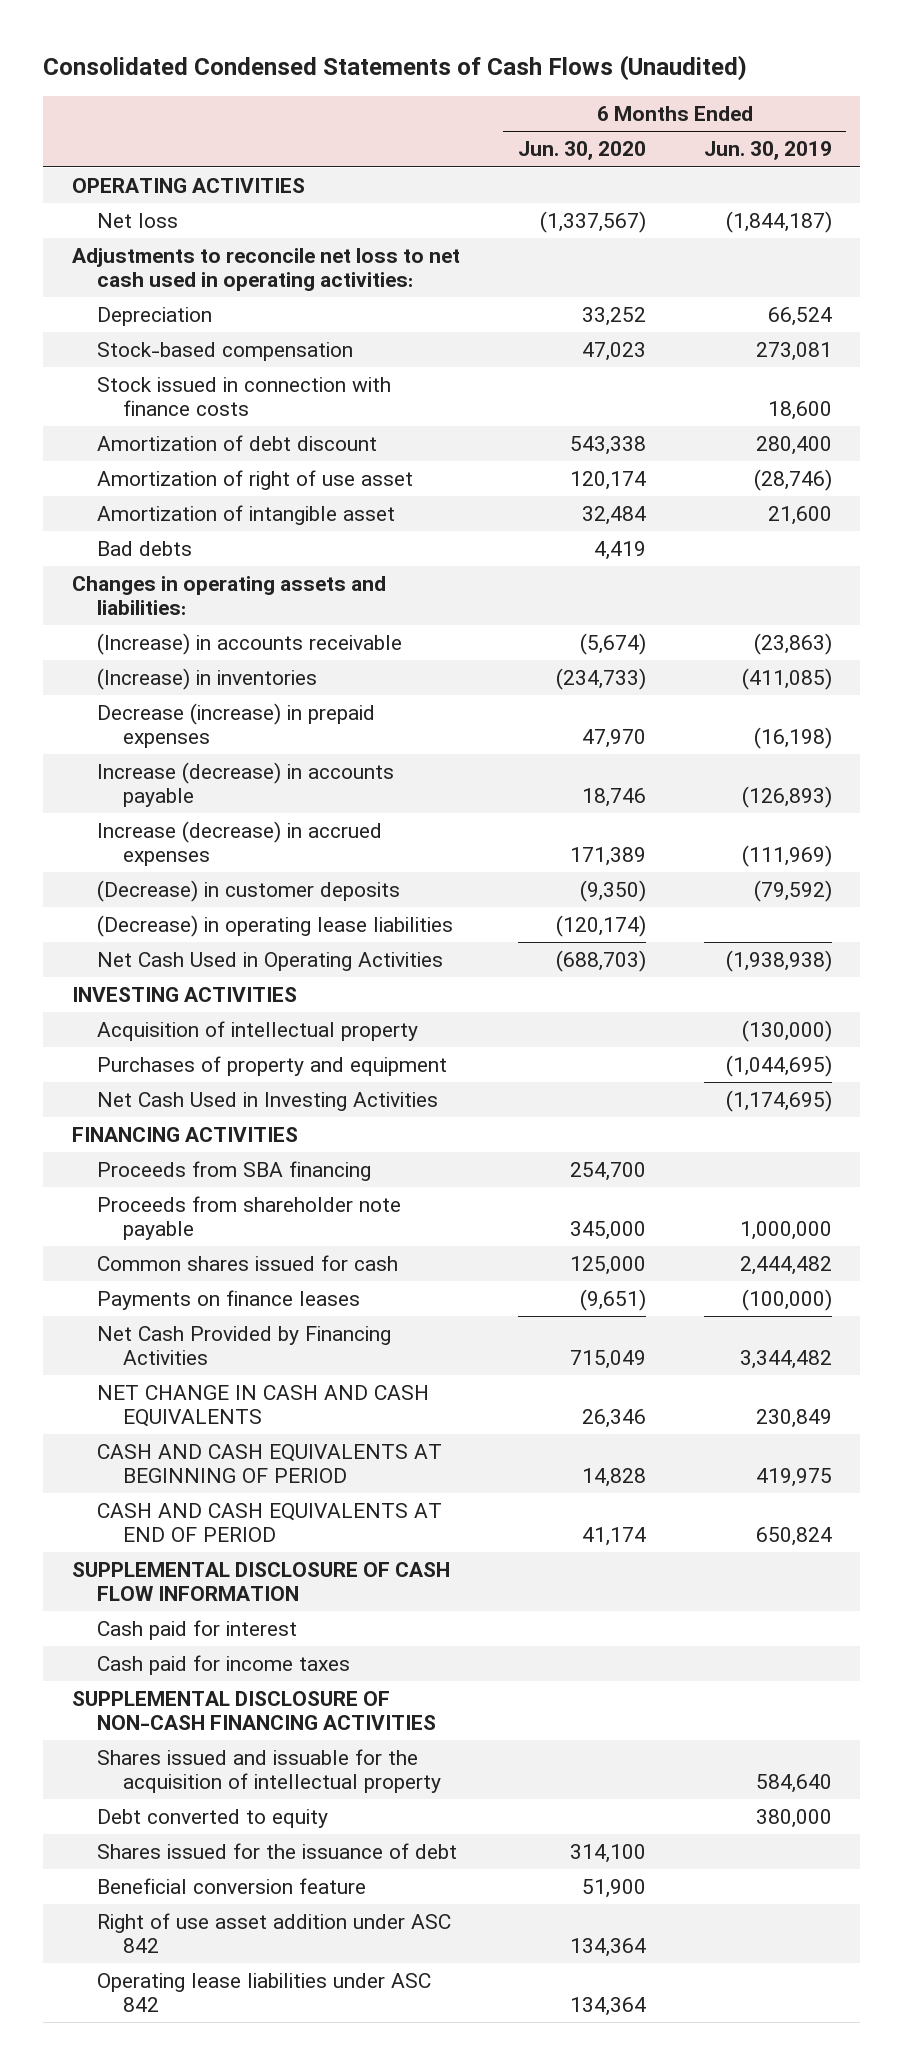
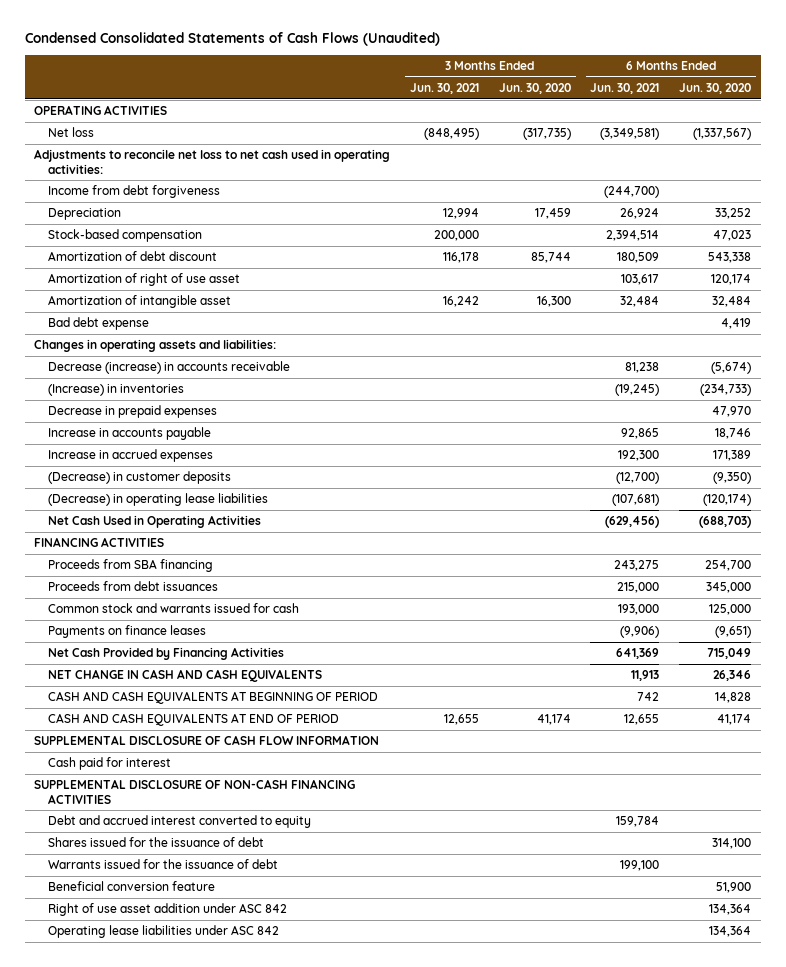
- Consolidated Condensed Statements of Cash Flows (Unaudited)
+ Condensed Consolidated Statements of Cash Flows (Unaudited)
- | 6 Months Ended Jun. 30, 2020 | 6 Months Ended Jun. 30, 2019
+ | 3 Months Ended Jun. 30, 2021 | 3 Months Ended Jun. 30, 2020 | 6 Months Ended Jun. 30, 2021 | 6 Months Ended Jun. 30, 2020
+ Income from debt forgiveness | | | (244,700) |
- Stock issued in connection with finance costs | | 18,600
- Bad debts | 4,419 |
+ Bad debt expense | | | | 4,419
- (Increase) in accounts receivable | (5,674) | (23,863)
+ Decrease (increase) in accounts receivable | | | 81,238 | (5,674)
- Decrease (increase) in prepaid expenses | 47,970 | (16,198)
- Increase (decrease) in accounts payable | 18,746 | (126,893)
- Increase (decrease) in accrued expenses | 171,389 | (111,969)
+ Decrease in prepaid expenses | | | | 47,970
+ Increase in accounts payable | | | 92,865 | 18,746
+ Increase in accrued expenses | | | 192,300 | 171,389
- INVESTING ACTIVITIES
- Acquisition of intellectual property | | (130,000)
- Purchases of property and equipment | | (1,044,695)
- Net Cash Used in Investing Activities | | (1,174,695)
- Proceeds from shareholder note payable | 345,000 | 1,000,000
- Common shares issued for cash | 125,000 | 2,444,482
+ Proceeds from debt issuances | | | 215,000 | 345,000
+ Common stock and warrants issued for cash | | | 193,000 | 125,000
- Cash paid for income taxes
- Shares issued and issuable for the acquisition of intellectual property | | 584,640
- Debt converted to equity | | 380,000
+ Debt and accrued interest converted to equity | | | 159,784 |
+ Warrants issued for the issuance of debt | | | 199,100 |

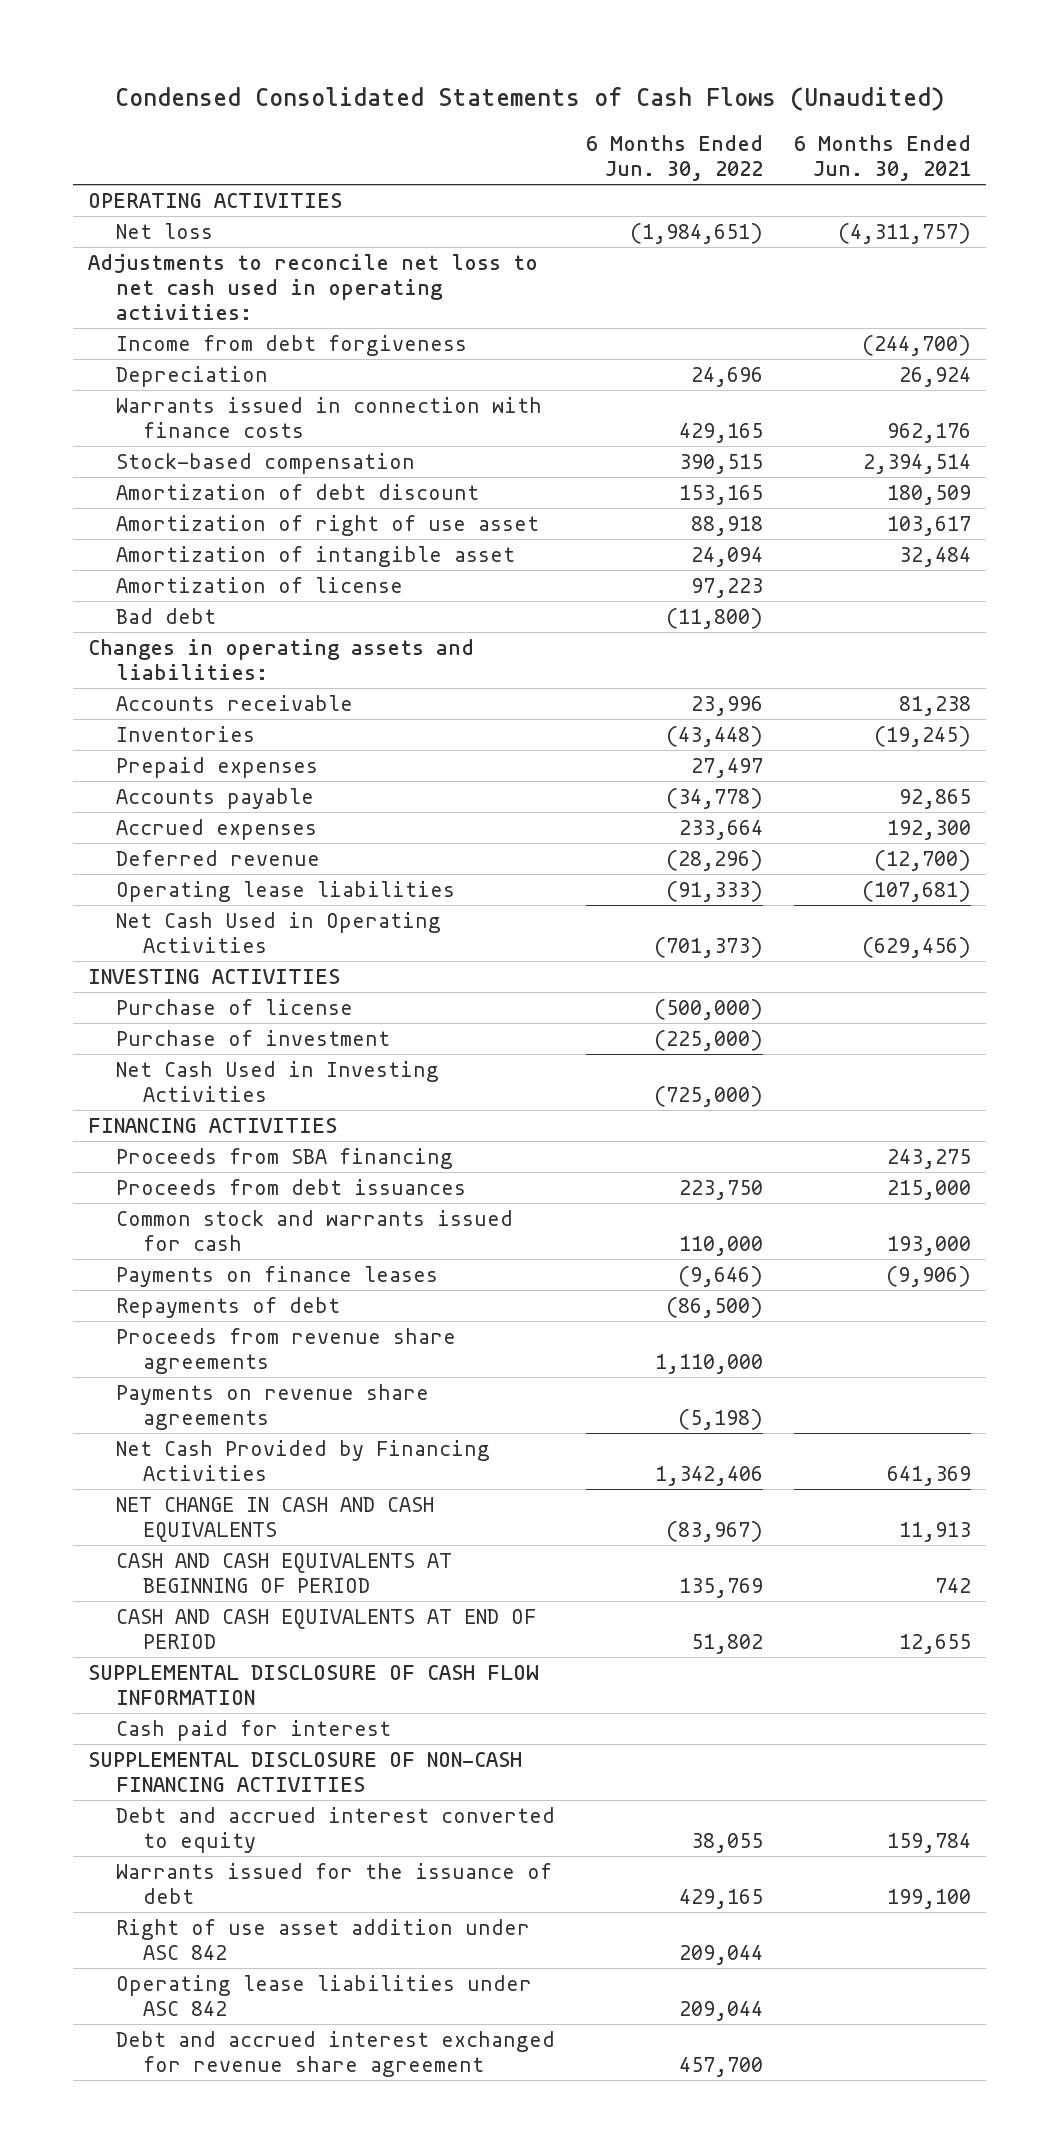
- | 3 Months Ended Jun. 30, 2021 | 3 Months Ended Jun. 30, 2020 | 6 Months Ended Jun. 30, 2021 | 6 Months Ended Jun. 30, 2020
+ | 6 Months Ended Jun. 30, 2022 | 6 Months Ended Jun. 30, 2021
- Net loss | (848,495) | (317,735) | (3,349,581) | (1,337,567)
+ Net loss | (1,984,651) | (4,311,757)
+ Warrants issued in connection with finance costs | 429,165 | 962,176
- Bad debt expense | | | | 4,419
+ Amortization of license | 97,223 |
+ Bad debt | (11,800) |
- Decrease (increase) in accounts receivable | | | 81,238 | (5,674)
- (Increase) in inventories | | | (19,245) | (234,733)
- Decrease in prepaid expenses | | | | 47,970
- Increase in accounts payable | | | 92,865 | 18,746
- Increase in accrued expenses | | | 192,300 | 171,389
- (Decrease) in customer deposits | | | (12,700) | (9,350)
- (Decrease) in operating lease liabilities | | | (107,681) | (120,174)
+ Accounts receivable | 23,996 | 81,238
+ Inventories | (43,448) | (19,245)
+ Prepaid expenses | 27,497 |
+ Accounts payable | (34,778) | 92,865
+ Accrued expenses | 233,664 | 192,300
+ Deferred revenue | (28,296) | (12,700)
+ Operating lease liabilities | (91,333) | (107,681)
+ INVESTING ACTIVITIES
+ Purchase of license | (500,000) |
+ Purchase of investment | (225,000) |
+ Net Cash Used in Investing Activities | (725,000) |
+ Repayments of debt | (86,500) |
+ Proceeds from revenue share agreements | 1,110,000 |
+ Payments on revenue share agreements | (5,198) |
- Shares issued for the issuance of debt | | | | 314,100
- Beneficial conversion feature | | | | 51,900
+ Debt and accrued interest exchanged for revenue share agreement | 457,700 |

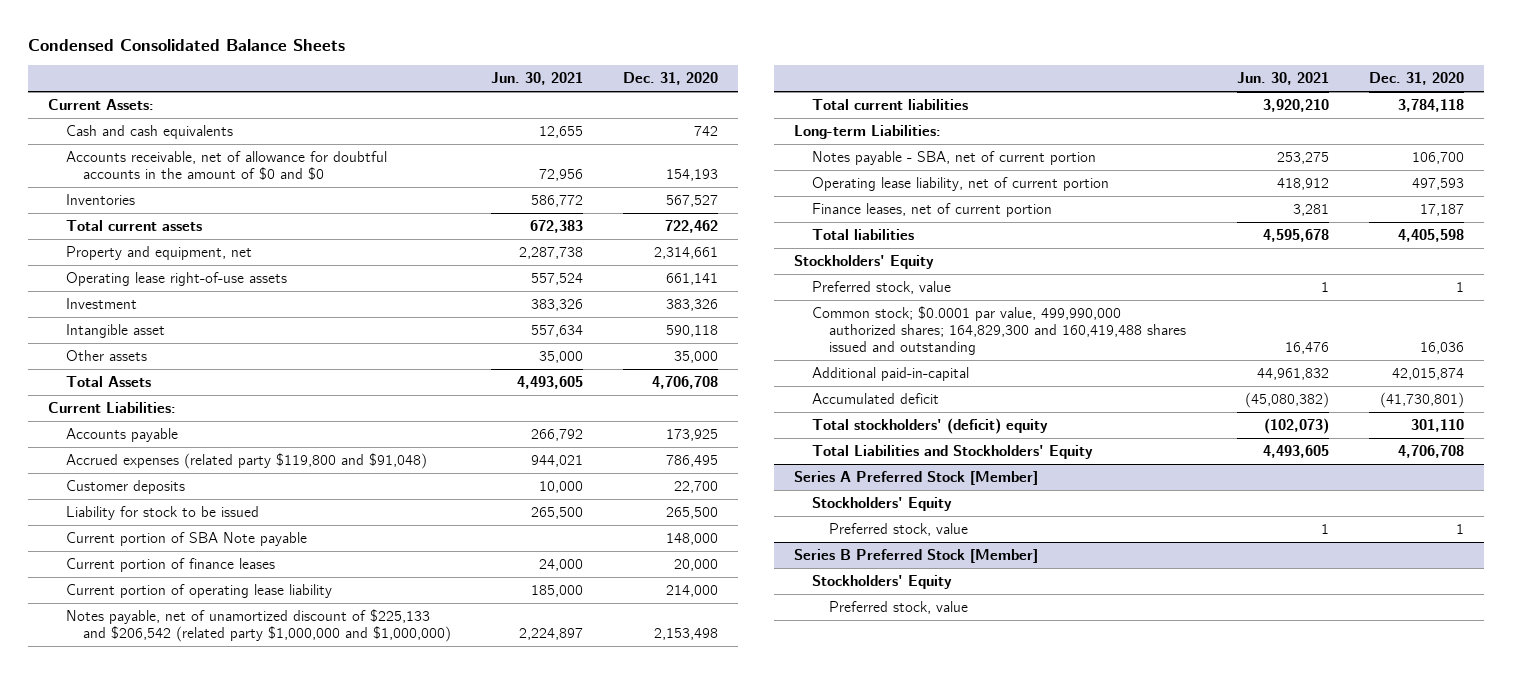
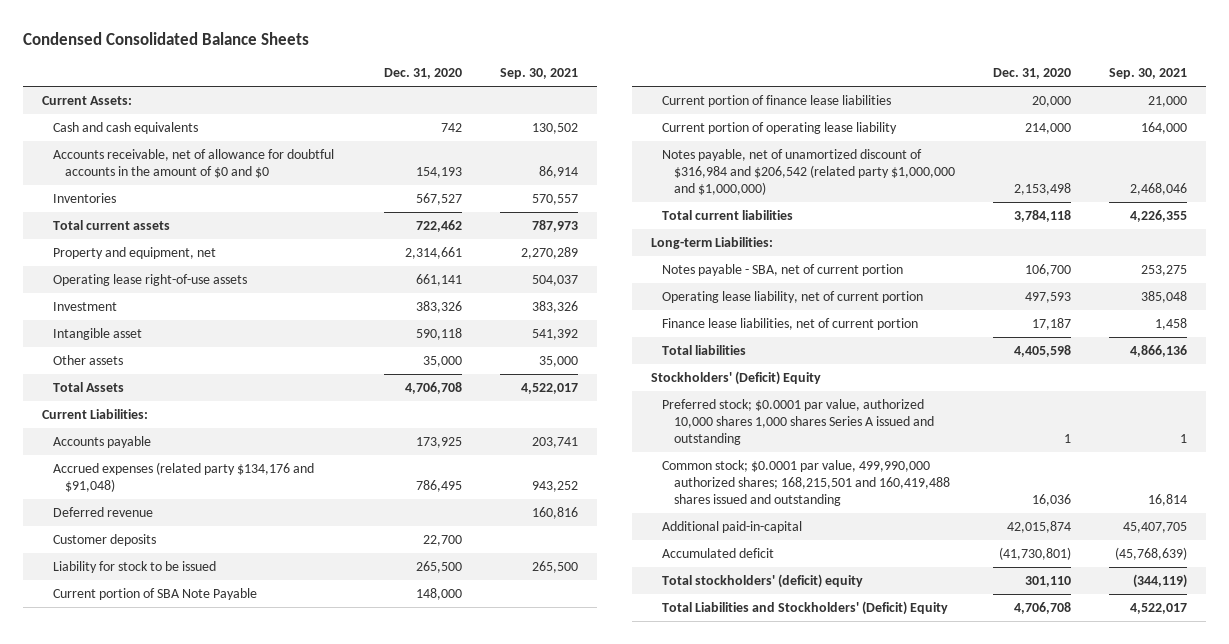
- | Jun. 30, 2021 | Dec. 31, 2020
+ | Dec. 31, 2020 | Sep. 30, 2021
- Accrued expenses (related party $119,800 and $91,048) | 944,021 | 786,495
+ Accrued expenses (related party $134,176 and $91,048) | 786,495 | 943,252
+ Deferred revenue | | 160,816
- Current portion of SBA Note payable | | 148,000
- Current portion of finance leases | 24,000 | 20,000
+ Current portion of SBA Note Payable | 148,000 |
+ Current portion of finance lease liabilities | 20,000 | 21,000
- Notes payable, net of unamortized discount of $225,133 and $206,542 (related party $1,000,000 and $1,000,000) | 2,224,897 | 2,153,498
+ Notes payable, net of unamortized discount of $316,984 and $206,542 (related party $1,000,000 and $1,000,000) | 2,153,498 | 2,468,046
- Finance leases, net of current portion | 3,281 | 17,187
+ Finance lease liabilities, net of current portion | 17,187 | 1,458
- Stockholders' Equity
- Preferred stock, value | 1 | 1
- Common stock; $0.0001 par value, 499,990,000 authorized shares; 164,829,300 and 160,419,488 shares issued and outstanding | 16,476 | 16,036
+ Stockholders' (Deficit) Equity
+ Preferred stock; $0.0001 par value, authorized 10,000 shares 1,000 shares Series A issued and outstanding | 1 | 1
+ Common stock; $0.0001 par value, 499,990,000 authorized shares; 168,215,501 and 160,419,488 shares issued and outstanding | 16,036 | 16,814
- Total Liabilities and Stockholders' Equity | 4,493,605 | 4,706,708
- Series A Preferred Stock [Member]
- Stockholders' Equity
- Preferred stock, value | 1 | 1
- Series B Preferred Stock [Member]
- Stockholders' Equity
- Preferred stock, value
+ Total Liabilities and Stockholders' (Deficit) Equity | 4,706,708 | 4,522,017

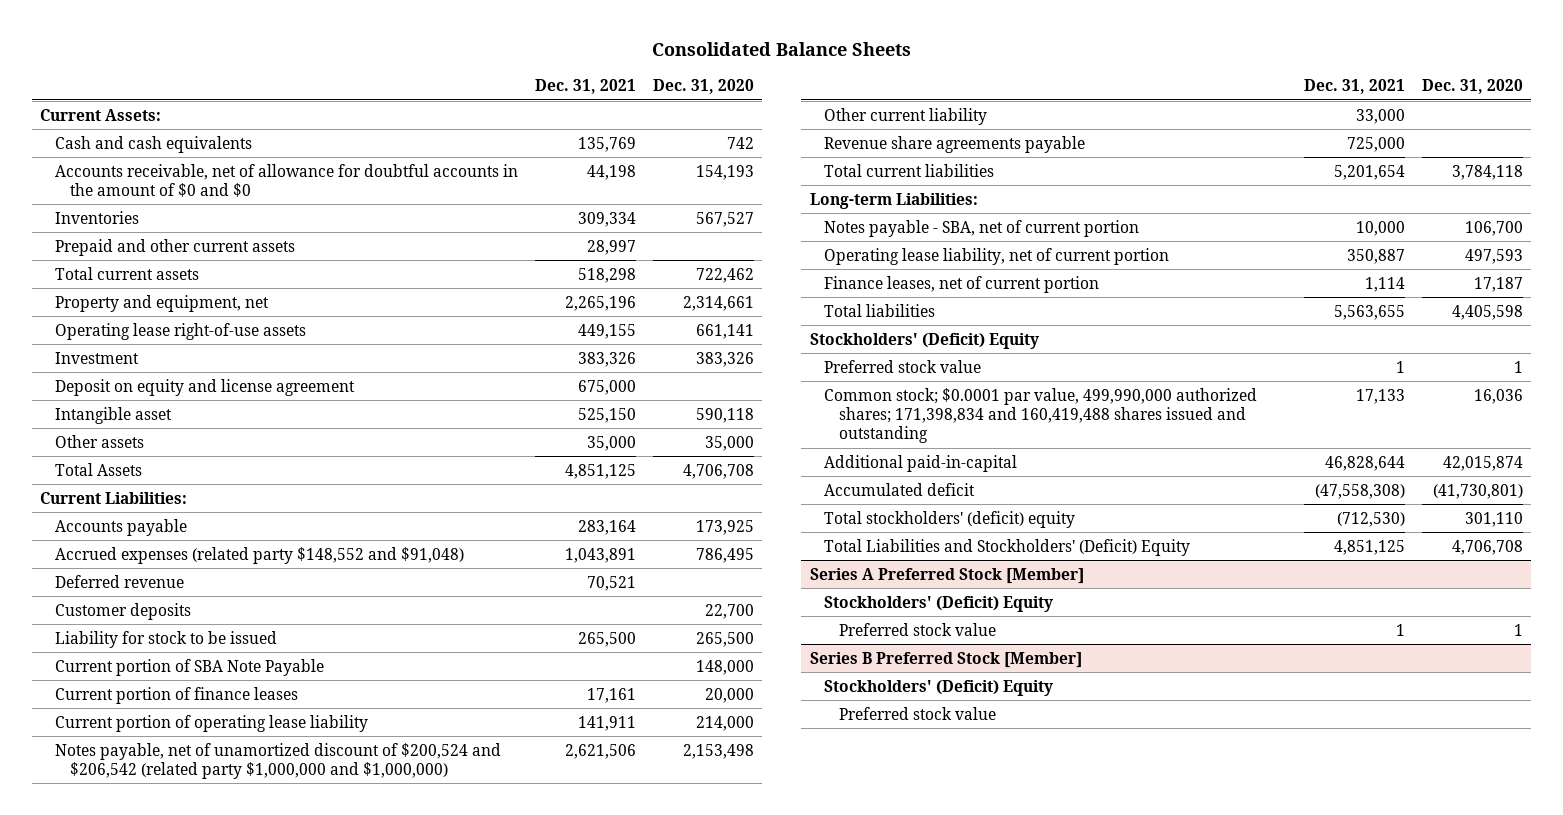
- Condensed Consolidated Balance Sheets
+ Consolidated Balance Sheets
- | Dec. 31, 2020 | Sep. 30, 2021
+ | Dec. 31, 2021 | Dec. 31, 2020
+ Prepaid and other current assets | 28,997 |
+ Deposit on equity and license agreement | 675,000 |
- Accrued expenses (related party $134,176 and $91,048) | 786,495 | 943,252
+ Accrued expenses (related party $148,552 and $91,048) | 1,043,891 | 786,495
- Current portion of finance lease liabilities | 20,000 | 21,000
+ Current portion of finance leases | 17,161 | 20,000
- Notes payable, net of unamortized discount of $316,984 and $206,542 (related party $1,000,000 and $1,000,000) | 2,153,498 | 2,468,046
+ Notes payable, net of unamortized discount of $200,524 and $206,542 (related party $1,000,000 and $1,000,000) | 2,621,506 | 2,153,498
+ Other current liability | 33,000 |
+ Revenue share agreements payable | 725,000 |
- Finance lease liabilities, net of current portion | 17,187 | 1,458
+ Finance leases, net of current portion | 1,114 | 17,187
- Preferred stock; $0.0001 par value, authorized 10,000 shares 1,000 shares Series A issued and outstanding | 1 | 1
- Common stock; $0.0001 par value, 499,990,000 authorized shares; 168,215,501 and 160,419,488 shares issued and outstanding | 16,036 | 16,814
+ Preferred stock value | 1 | 1
+ Common stock; $0.0001 par value, 499,990,000 authorized shares; 171,398,834 and 160,419,488 shares issued and outstanding | 17,133 | 16,036
+ Series A Preferred Stock [Member]
+ Stockholders' (Deficit) Equity
+ Preferred stock value | 1 | 1
+ Series B Preferred Stock [Member]
+ Stockholders' (Deficit) Equity
+ Preferred stock value

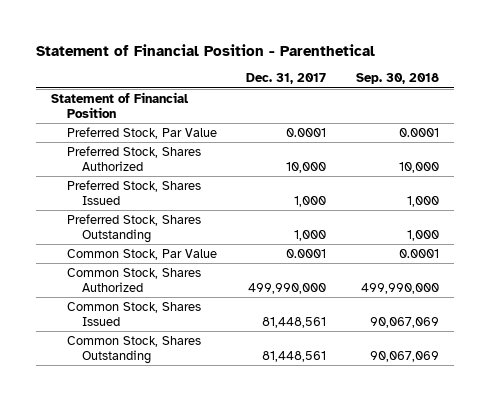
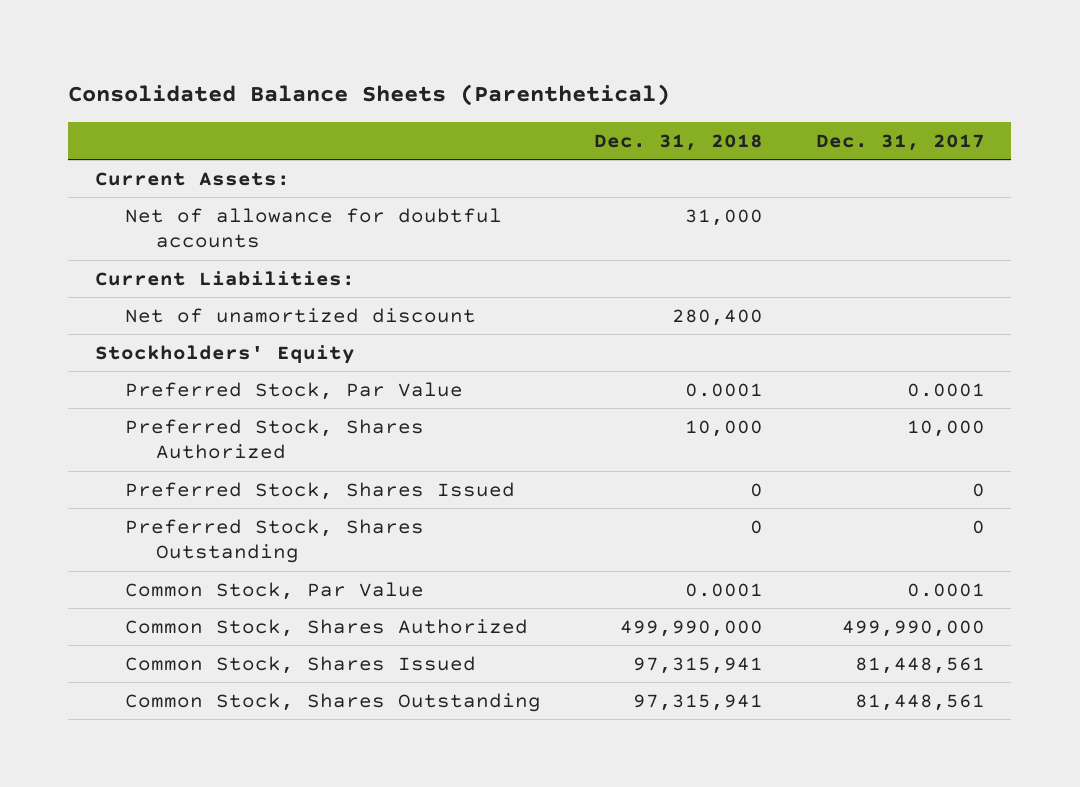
- Statement of Financial Position - Parenthetical
+ Consolidated Balance Sheets (Parenthetical)
- | Dec. 31, 2017 | Sep. 30, 2018
+ | Dec. 31, 2018 | Dec. 31, 2017
- Statement of Financial Position
+ Current Assets:
+ Net of allowance for doubtful accounts | 31,000 |
+ Current Liabilities:
+ Net of unamortized discount | 280,400 |
+ Stockholders' Equity
- Preferred Stock, Shares Issued | 1,000 | 1,000
- Preferred Stock, Shares Outstanding | 1,000 | 1,000
+ Preferred Stock, Shares Issued | 0 | 0
+ Preferred Stock, Shares Outstanding | 0 | 0

